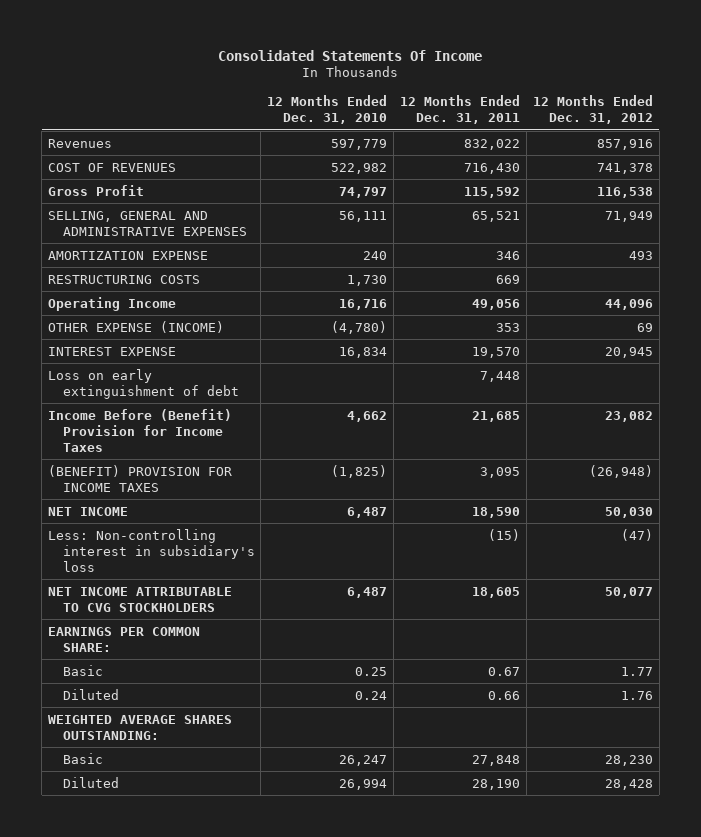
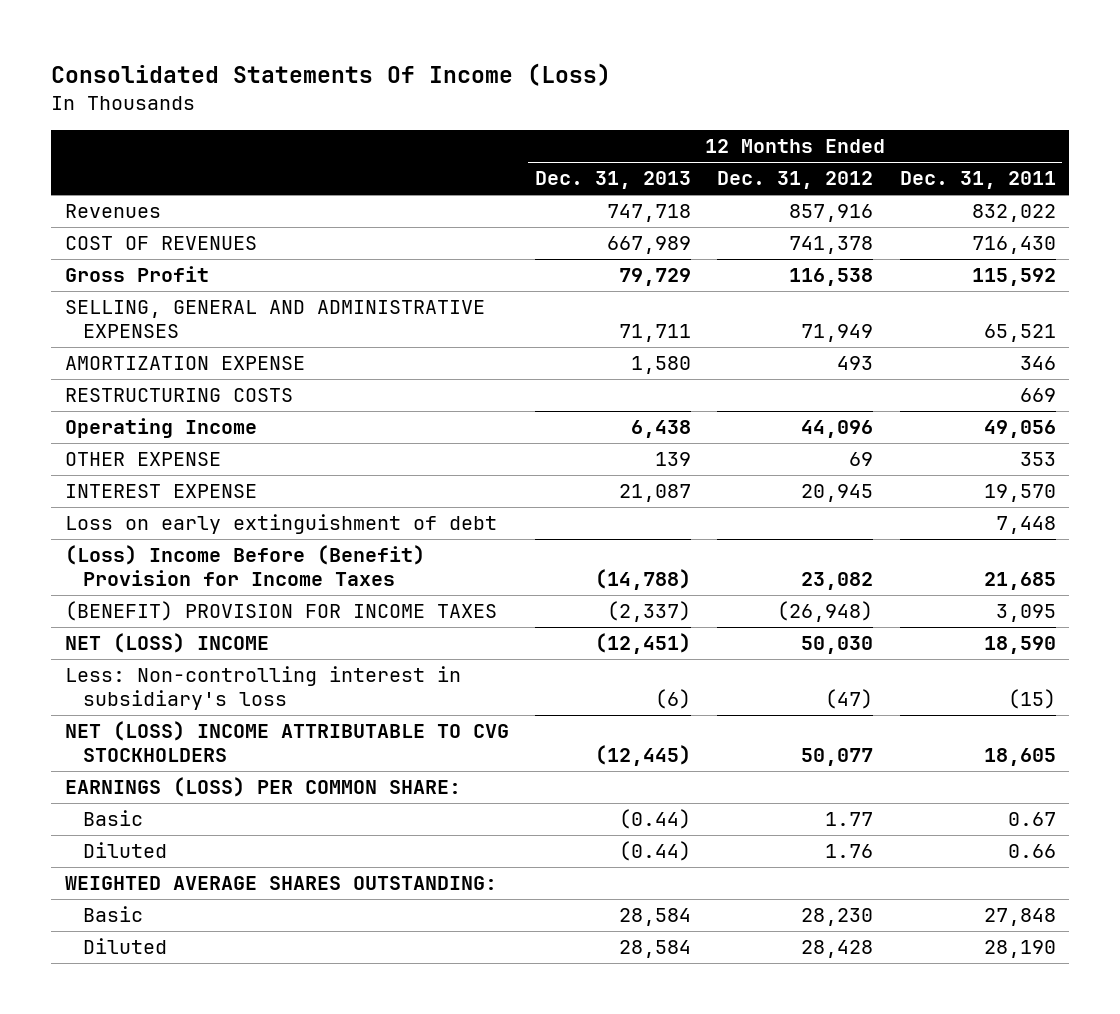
- Consolidated Statements Of Income
+ Consolidated Statements Of Income (Loss)
- | 12 Months Ended Dec. 31, 2010 | 12 Months Ended Dec. 31, 2011 | 12 Months Ended Dec. 31, 2012
+ | 12 Months Ended Dec. 31, 2013 | 12 Months Ended Dec. 31, 2012 | 12 Months Ended Dec. 31, 2011
- OTHER EXPENSE (INCOME) | (4,780) | 353 | 69
+ OTHER EXPENSE | 139 | 69 | 353
- Income Before (Benefit) Provision for Income Taxes | 4,662 | 21,685 | 23,082
+ (Loss) Income Before (Benefit) Provision for Income Taxes | (14,788) | 23,082 | 21,685
- NET INCOME | 6,487 | 18,590 | 50,030
+ NET (LOSS) INCOME | (12,451) | 50,030 | 18,590
- NET INCOME ATTRIBUTABLE TO CVG STOCKHOLDERS | 6,487 | 18,605 | 50,077
- EARNINGS PER COMMON SHARE:
+ NET (LOSS) INCOME ATTRIBUTABLE TO CVG STOCKHOLDERS | (12,445) | 50,077 | 18,605
+ EARNINGS (LOSS) PER COMMON SHARE:

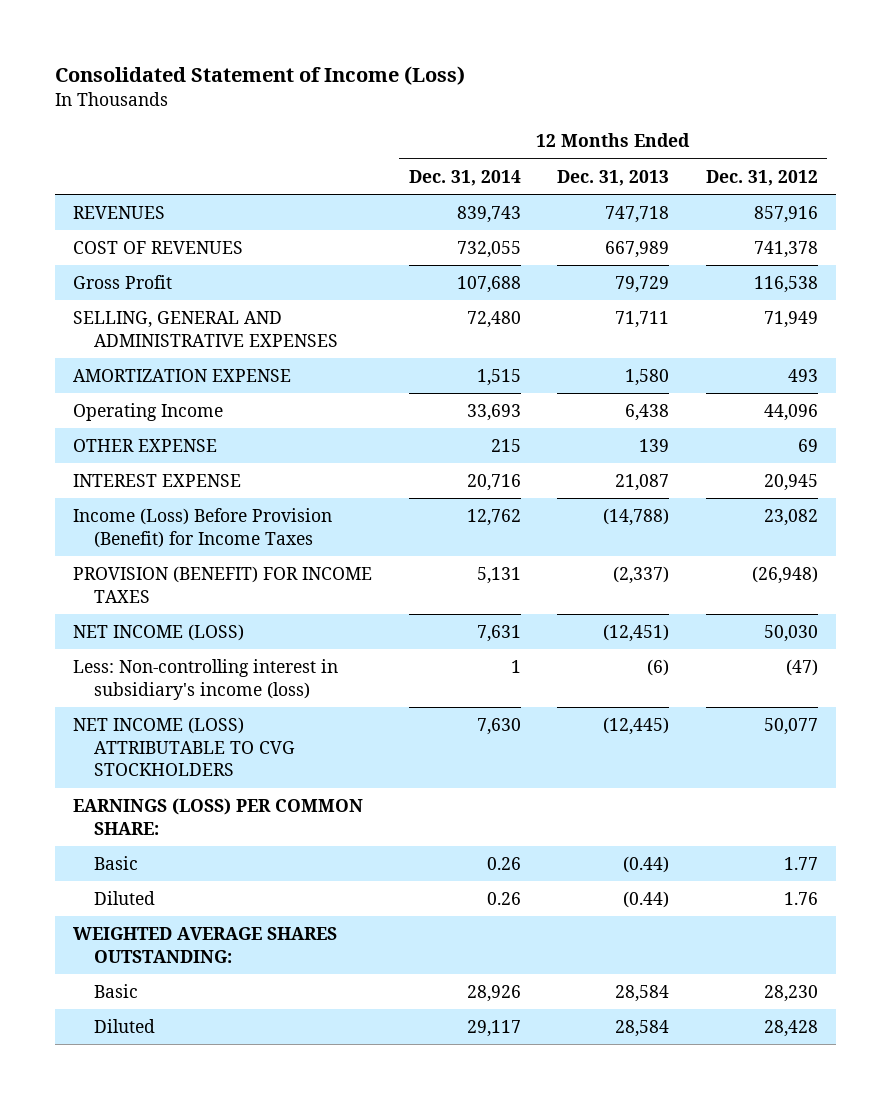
- Consolidated Statements Of Income (Loss)
+ Consolidated Statement of Income (Loss)
- | 12 Months Ended Dec. 31, 2013 | 12 Months Ended Dec. 31, 2012 | 12 Months Ended Dec. 31, 2011
+ | 12 Months Ended Dec. 31, 2014 | 12 Months Ended Dec. 31, 2013 | 12 Months Ended Dec. 31, 2012
- Revenues | 747,718 | 857,916 | 832,022
+ REVENUES | 839,743 | 747,718 | 857,916
- RESTRUCTURING COSTS | | | 669
- Loss on early extinguishment of debt | | | 7,448
- (Loss) Income Before (Benefit) Provision for Income Taxes | (14,788) | 23,082 | 21,685
- (BENEFIT) PROVISION FOR INCOME TAXES | (2,337) | (26,948) | 3,095
- NET (LOSS) INCOME | (12,451) | 50,030 | 18,590
- Less: Non-controlling interest in subsidiary's loss | (6) | (47) | (15)
- NET (LOSS) INCOME ATTRIBUTABLE TO CVG STOCKHOLDERS | (12,445) | 50,077 | 18,605
+ Income (Loss) Before Provision (Benefit) for Income Taxes | 12,762 | (14,788) | 23,082
+ PROVISION (BENEFIT) FOR INCOME TAXES | 5,131 | (2,337) | (26,948)
+ NET INCOME (LOSS) | 7,631 | (12,451) | 50,030
+ Less: Non-controlling interest in subsidiary's income (loss) | 1 | (6) | (47)
+ NET INCOME (LOSS) ATTRIBUTABLE TO CVG STOCKHOLDERS | 7,630 | (12,445) | 50,077

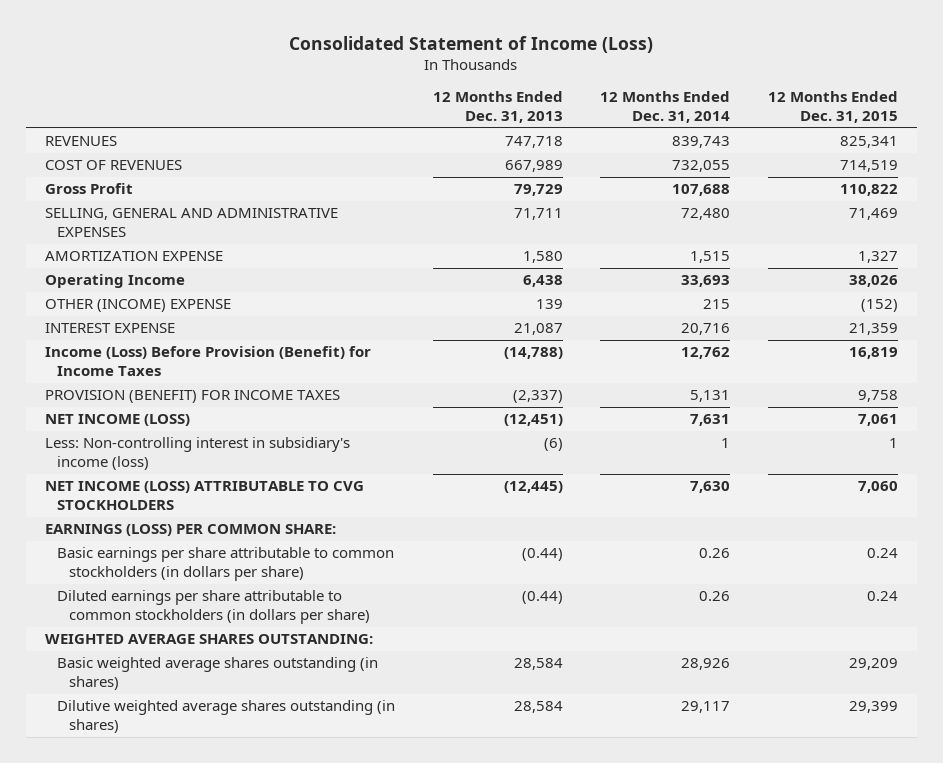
- | 12 Months Ended Dec. 31, 2014 | 12 Months Ended Dec. 31, 2013 | 12 Months Ended Dec. 31, 2012
+ | 12 Months Ended Dec. 31, 2013 | 12 Months Ended Dec. 31, 2014 | 12 Months Ended Dec. 31, 2015
- OTHER EXPENSE | 215 | 139 | 69
+ OTHER (INCOME) EXPENSE | 139 | 215 | (152)
- Basic | 0.26 | (0.44) | 1.77
- Diluted | 0.26 | (0.44) | 1.76
+ Basic earnings per share attributable to common stockholders (in dollars per share) | (0.44) | 0.26 | 0.24
+ Diluted earnings per share attributable to common stockholders (in dollars per share) | (0.44) | 0.26 | 0.24
- Basic | 28,926 | 28,584 | 28,230
- Diluted | 29,117 | 28,584 | 28,428
+ Basic weighted average shares outstanding (in shares) | 28,584 | 28,926 | 29,209
+ Dilutive weighted average shares outstanding (in shares) | 28,584 | 29,117 | 29,399

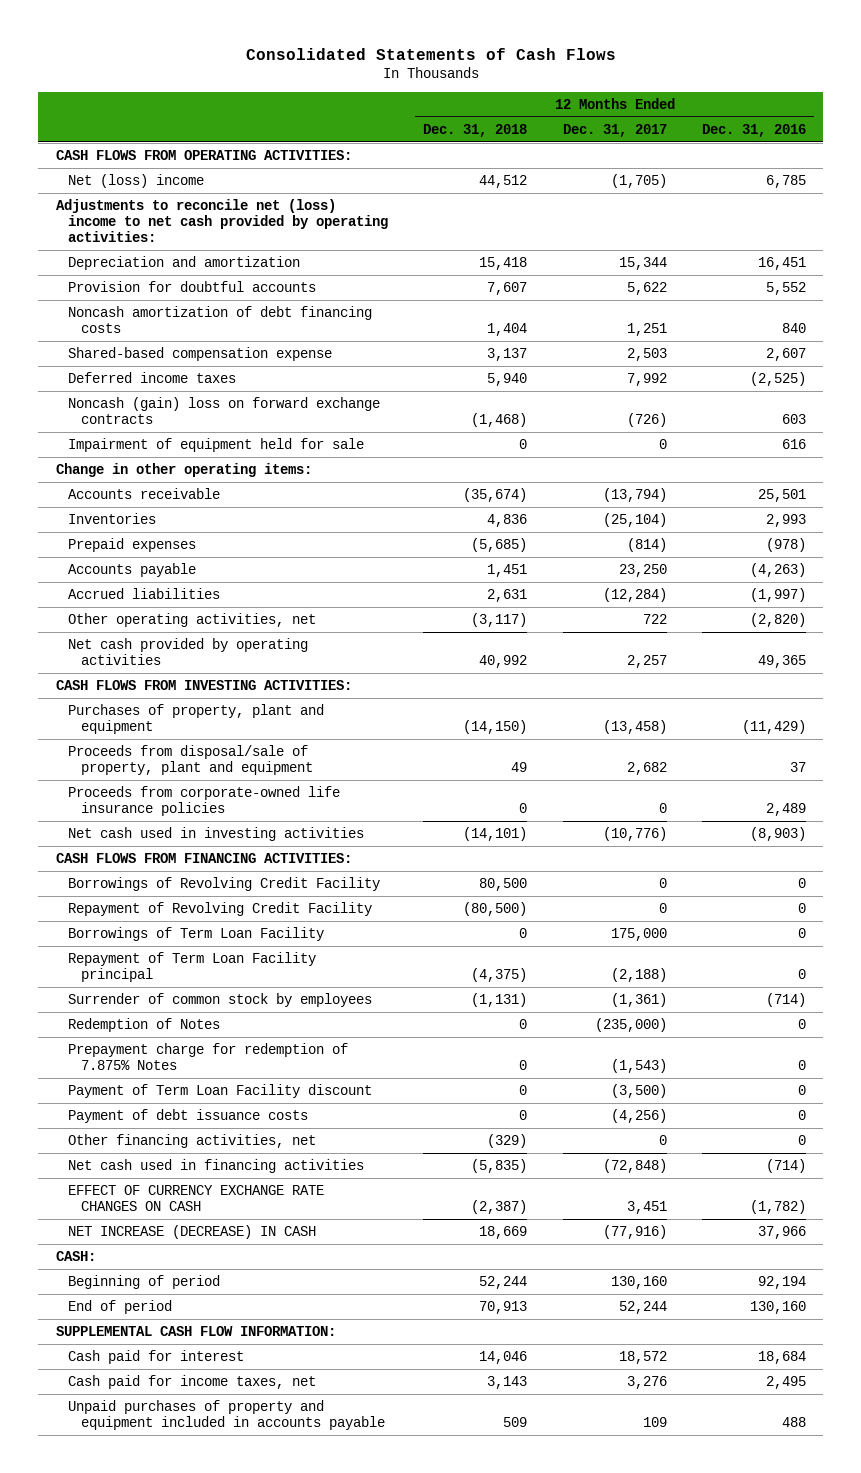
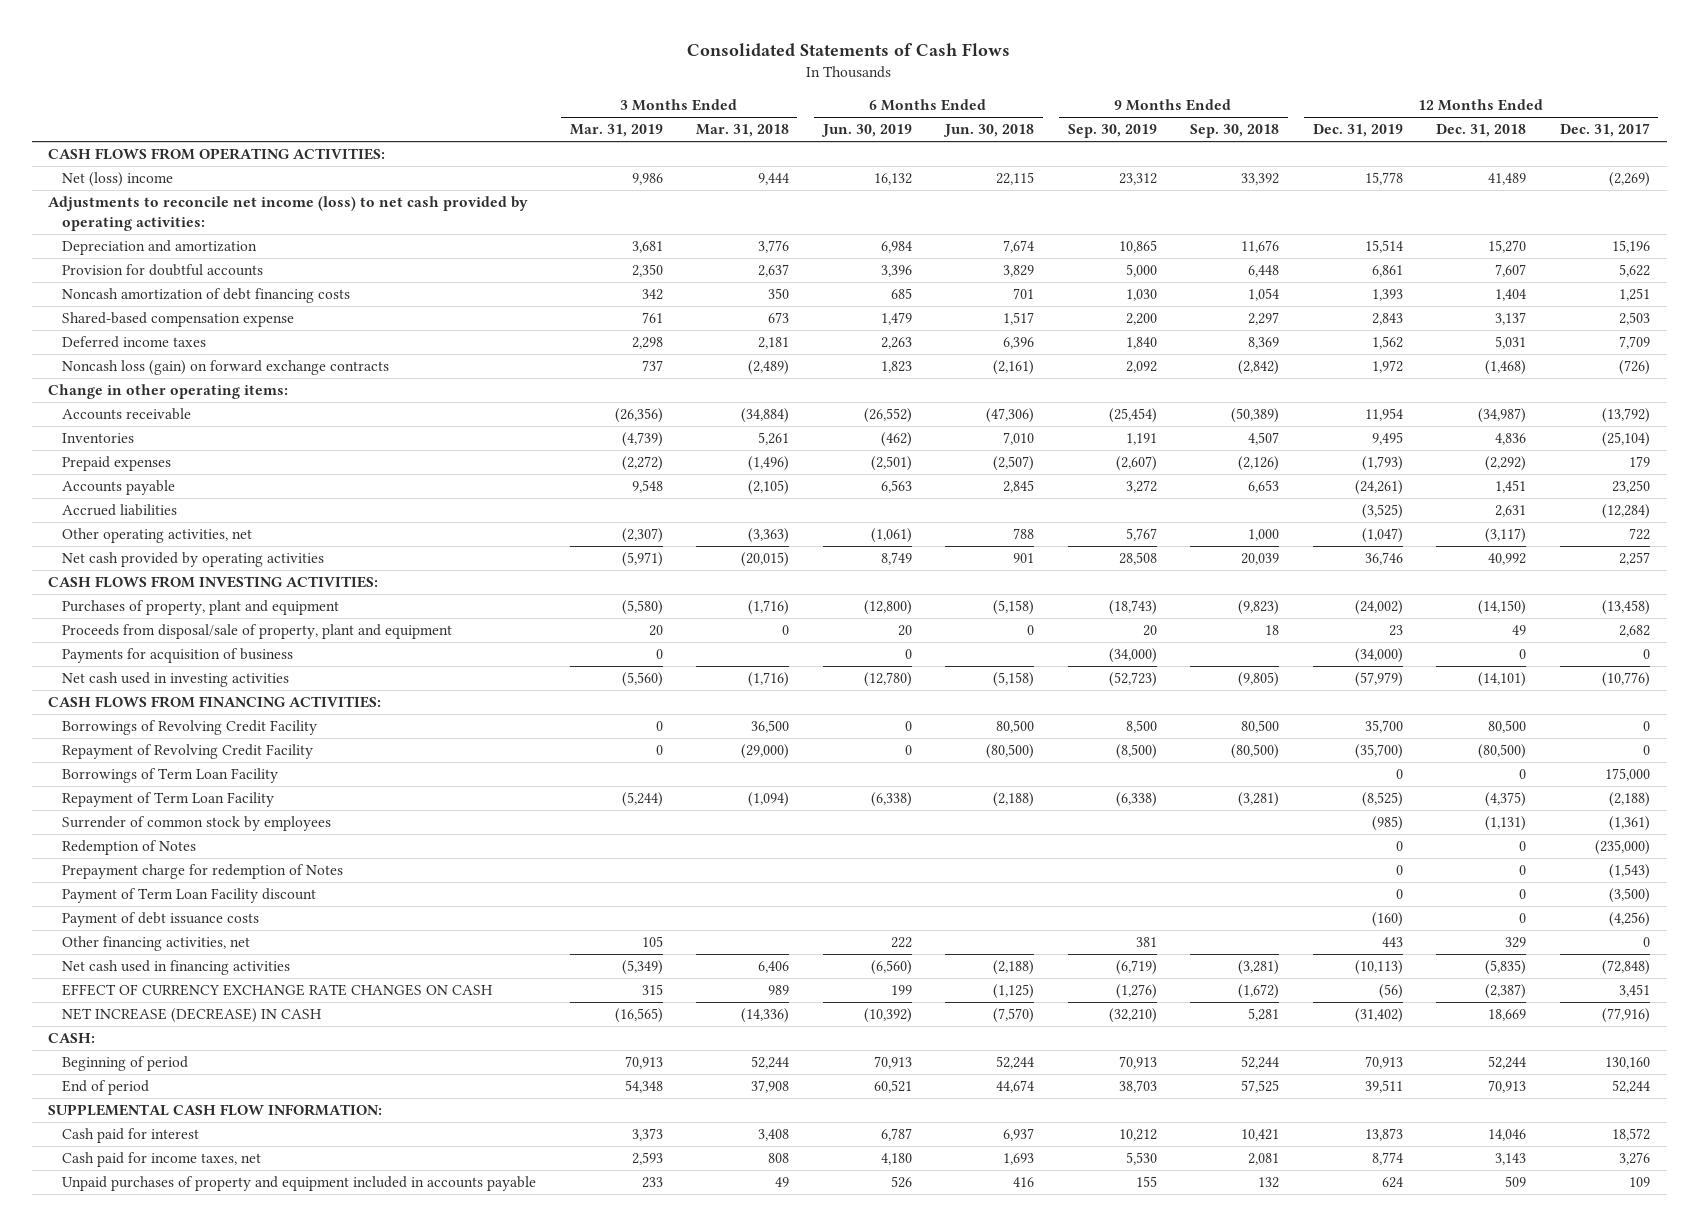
- | 12 Months Ended Dec. 31, 2018 | 12 Months Ended Dec. 31, 2017 | 12 Months Ended Dec. 31, 2016
+ | 3 Months Ended Mar. 31, 2019 | 3 Months Ended Mar. 31, 2018 | 6 Months Ended Jun. 30, 2019 | 6 Months Ended Jun. 30, 2018 | 9 Months Ended Sep. 30, 2019 | 9 Months Ended Sep. 30, 2018 | 12 Months Ended Dec. 31, 2019 | 12 Months Ended Dec. 31, 2018 | 12 Months Ended Dec. 31, 2017
- Net (loss) income | 44,512 | (1,705) | 6,785
- Adjustments to reconcile net (loss) income to net cash provided by operating activities:
- Depreciation and amortization | 15,418 | 15,344 | 16,451
+ Net (loss) income | 9,986 | 9,444 | 16,132 | 22,115 | 23,312 | 33,392 | 15,778 | 41,489 | (2,269)
+ Adjustments to reconcile net income (loss) to net cash provided by operating activities:
+ Depreciation and amortization | 3,681 | 3,776 | 6,984 | 7,674 | 10,865 | 11,676 | 15,514 | 15,270 | 15,196
- Deferred income taxes | 5,940 | 7,992 | (2,525)
- Noncash (gain) loss on forward exchange contracts | (1,468) | (726) | 603
- Impairment of equipment held for sale | 0 | 0 | 616
+ Deferred income taxes | 2,298 | 2,181 | 2,263 | 6,396 | 1,840 | 8,369 | 1,562 | 5,031 | 7,709
+ Noncash loss (gain) on forward exchange contracts | 737 | (2,489) | 1,823 | (2,161) | 2,092 | (2,842) | 1,972 | (1,468) | (726)
- Accounts receivable | (35,674) | (13,794) | 25,501
+ Accounts receivable | (26,356) | (34,884) | (26,552) | (47,306) | (25,454) | (50,389) | 11,954 | (34,987) | (13,792)
- Prepaid expenses | (5,685) | (814) | (978)
+ Prepaid expenses | (2,272) | (1,496) | (2,501) | (2,507) | (2,607) | (2,126) | (1,793) | (2,292) | 179
- Proceeds from corporate-owned life insurance policies | 0 | 0 | 2,489
+ Payments for acquisition of business | 0 | | 0 | | (34,000) | | (34,000) | 0 | 0
- Repayment of Term Loan Facility principal | (4,375) | (2,188) | 0
+ Repayment of Term Loan Facility | (5,244) | (1,094) | (6,338) | (2,188) | (6,338) | (3,281) | (8,525) | (4,375) | (2,188)
- Prepayment charge for redemption of 7.875% Notes | 0 | (1,543) | 0
+ Prepayment charge for redemption of Notes | | | | | | | 0 | 0 | (1,543)
- Other financing activities, net | (329) | 0 | 0
+ Other financing activities, net | 105 | | 222 | | 381 | | 443 | 329 | 0

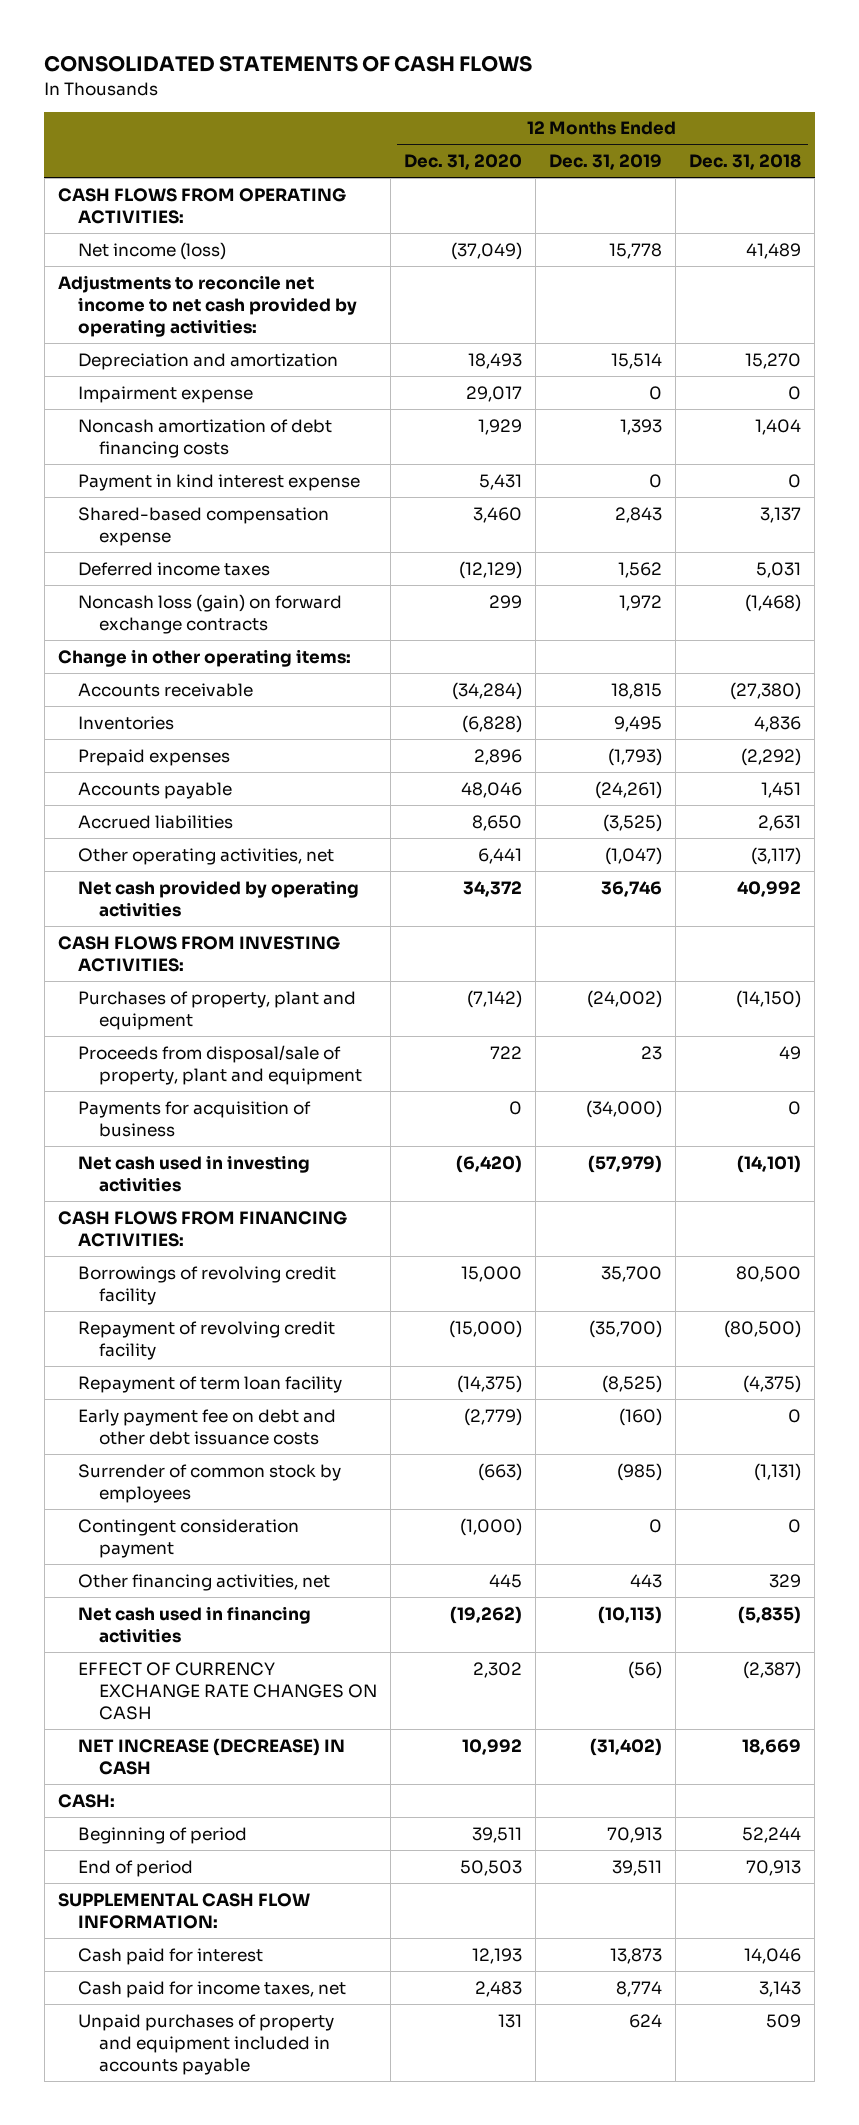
- Consolidated Statements of Cash Flows
+ CONSOLIDATED STATEMENTS OF CASH FLOWS
- | 3 Months Ended Mar. 31, 2019 | 3 Months Ended Mar. 31, 2018 | 6 Months Ended Jun. 30, 2019 | 6 Months Ended Jun. 30, 2018 | 9 Months Ended Sep. 30, 2019 | 9 Months Ended Sep. 30, 2018 | 12 Months Ended Dec. 31, 2019 | 12 Months Ended Dec. 31, 2018 | 12 Months Ended Dec. 31, 2017
+ | 12 Months Ended Dec. 31, 2020 | 12 Months Ended Dec. 31, 2019 | 12 Months Ended Dec. 31, 2018
- Net (loss) income | 9,986 | 9,444 | 16,132 | 22,115 | 23,312 | 33,392 | 15,778 | 41,489 | (2,269)
- Adjustments to reconcile net income (loss) to net cash provided by operating activities:
+ Net income (loss) | (37,049) | 15,778 | 41,489
+ Adjustments to reconcile net income to net cash provided by operating activities:
- Provision for doubtful accounts | 2,350 | 2,637 | 3,396 | 3,829 | 5,000 | 6,448 | 6,861 | 7,607 | 5,622
+ Impairment expense | 29,017 | 0 | 0
+ Payment in kind interest expense | 5,431 | 0 | 0
- Accounts receivable | (26,356) | (34,884) | (26,552) | (47,306) | (25,454) | (50,389) | 11,954 | (34,987) | (13,792)
+ Accounts receivable | (34,284) | 18,815 | (27,380)
- Borrowings of Revolving Credit Facility | 0 | 36,500 | 0 | 80,500 | 8,500 | 80,500 | 35,700 | 80,500 | 0
- Repayment of Revolving Credit Facility | 0 | (29,000) | 0 | (80,500) | (8,500) | (80,500) | (35,700) | (80,500) | 0
- Borrowings of Term Loan Facility | | | | | | | 0 | 0 | 175,000
- Repayment of Term Loan Facility | (5,244) | (1,094) | (6,338) | (2,188) | (6,338) | (3,281) | (8,525) | (4,375) | (2,188)
+ Borrowings of revolving credit facility | 15,000 | 35,700 | 80,500
+ Repayment of revolving credit facility | (15,000) | (35,700) | (80,500)
+ Repayment of term loan facility | (14,375) | (8,525) | (4,375)
+ Early payment fee on debt and other debt issuance costs | (2,779) | (160) | 0
- Redemption of Notes | | | | | | | 0 | 0 | (235,000)
- Prepayment charge for redemption of Notes | | | | | | | 0 | 0 | (1,543)
- Payment of Term Loan Facility discount | | | | | | | 0 | 0 | (3,500)
- Payment of debt issuance costs | | | | | | | (160) | 0 | (4,256)
+ Contingent consideration payment | (1,000) | 0 | 0

